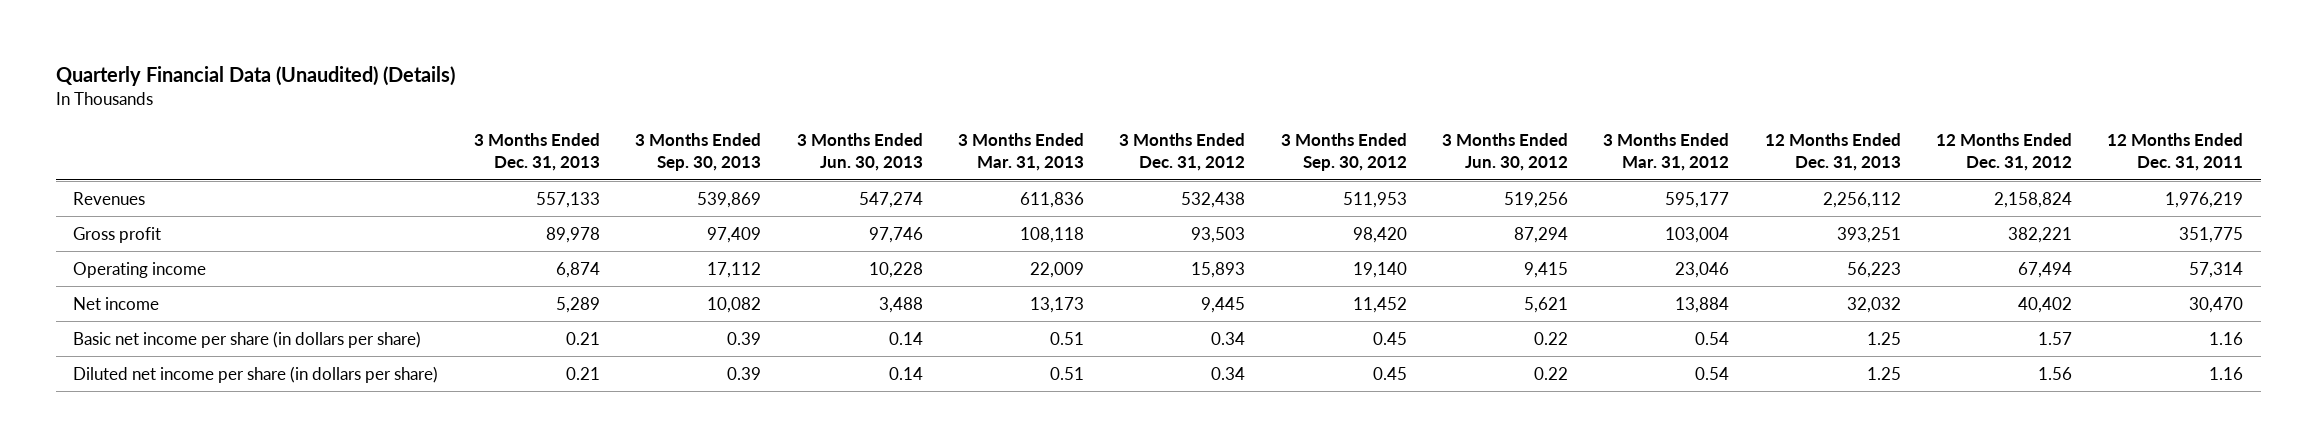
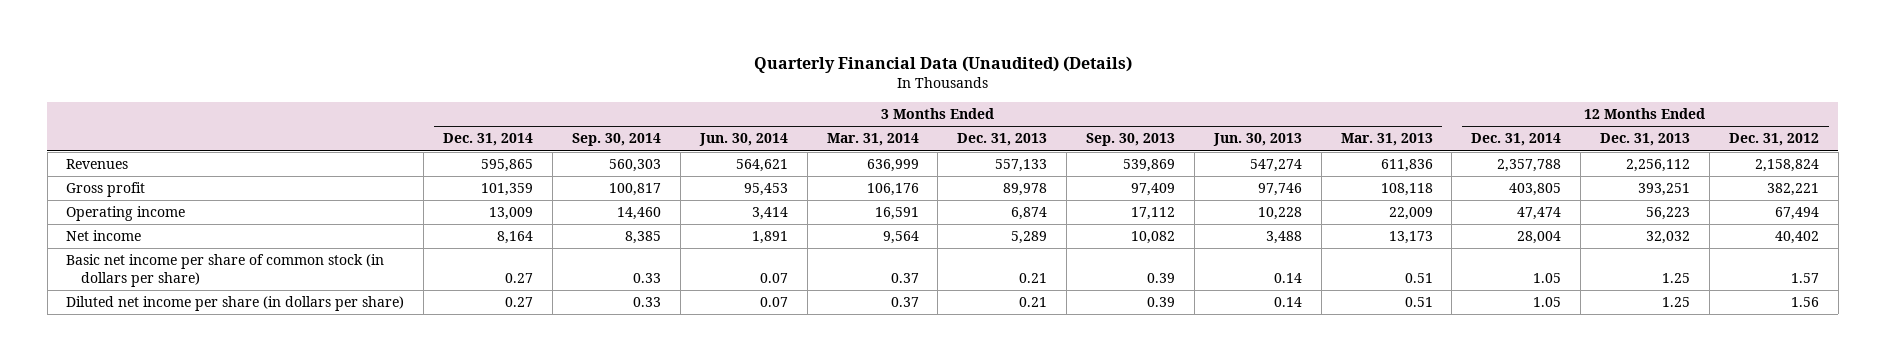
- | 3 Months Ended Dec. 31, 2013 | 3 Months Ended Sep. 30, 2013 | 3 Months Ended Jun. 30, 2013 | 3 Months Ended Mar. 31, 2013 | 3 Months Ended Dec. 31, 2012 | 3 Months Ended Sep. 30, 2012 | 3 Months Ended Jun. 30, 2012 | 3 Months Ended Mar. 31, 2012 | 12 Months Ended Dec. 31, 2013 | 12 Months Ended Dec. 31, 2012 | 12 Months Ended Dec. 31, 2011
+ | 3 Months Ended Dec. 31, 2014 | 3 Months Ended Sep. 30, 2014 | 3 Months Ended Jun. 30, 2014 | 3 Months Ended Mar. 31, 2014 | 3 Months Ended Dec. 31, 2013 | 3 Months Ended Sep. 30, 2013 | 3 Months Ended Jun. 30, 2013 | 3 Months Ended Mar. 31, 2013 | 12 Months Ended Dec. 31, 2014 | 12 Months Ended Dec. 31, 2013 | 12 Months Ended Dec. 31, 2012
- Basic net income per share (in dollars per share) | 0.21 | 0.39 | 0.14 | 0.51 | 0.34 | 0.45 | 0.22 | 0.54 | 1.25 | 1.57 | 1.16
+ Basic net income per share of common stock (in dollars per share) | 0.27 | 0.33 | 0.07 | 0.37 | 0.21 | 0.39 | 0.14 | 0.51 | 1.05 | 1.25 | 1.57

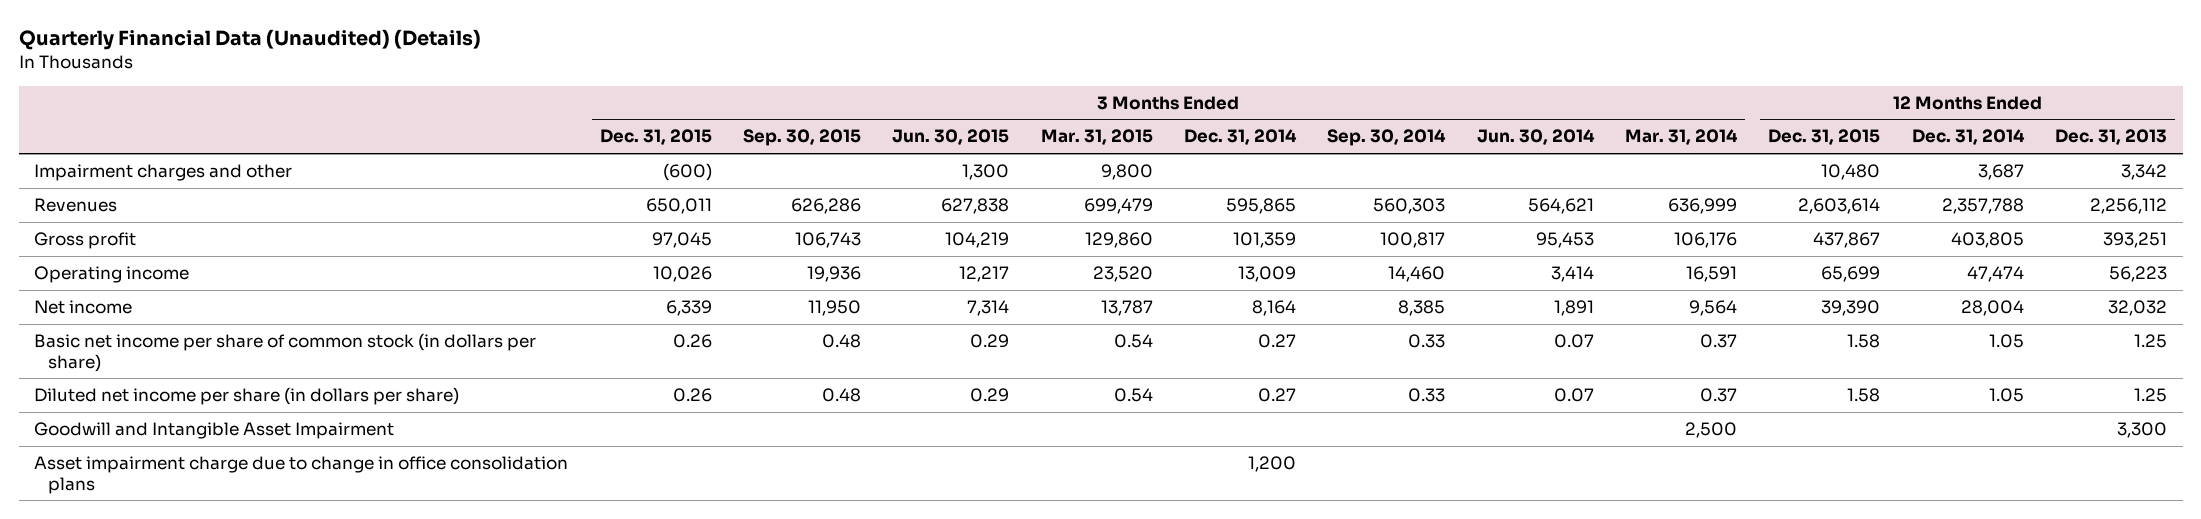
- | 3 Months Ended Dec. 31, 2014 | 3 Months Ended Sep. 30, 2014 | 3 Months Ended Jun. 30, 2014 | 3 Months Ended Mar. 31, 2014 | 3 Months Ended Dec. 31, 2013 | 3 Months Ended Sep. 30, 2013 | 3 Months Ended Jun. 30, 2013 | 3 Months Ended Mar. 31, 2013 | 12 Months Ended Dec. 31, 2014 | 12 Months Ended Dec. 31, 2013 | 12 Months Ended Dec. 31, 2012
+ | 3 Months Ended Dec. 31, 2015 | 3 Months Ended Sep. 30, 2015 | 3 Months Ended Jun. 30, 2015 | 3 Months Ended Mar. 31, 2015 | 3 Months Ended Dec. 31, 2014 | 3 Months Ended Sep. 30, 2014 | 3 Months Ended Jun. 30, 2014 | 3 Months Ended Mar. 31, 2014 | 12 Months Ended Dec. 31, 2015 | 12 Months Ended Dec. 31, 2014 | 12 Months Ended Dec. 31, 2013
+ Impairment charges and other | (600) | | 1,300 | 9,800 | | | | | 10,480 | 3,687 | 3,342
+ Goodwill and Intangible Asset Impairment | | | | | | | | 2,500 | | | 3,300
+ Asset impairment charge due to change in office consolidation plans | | | | | 1,200 | | | | | |

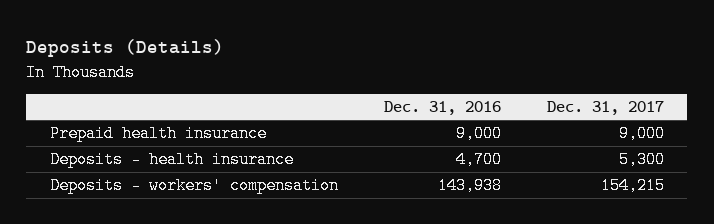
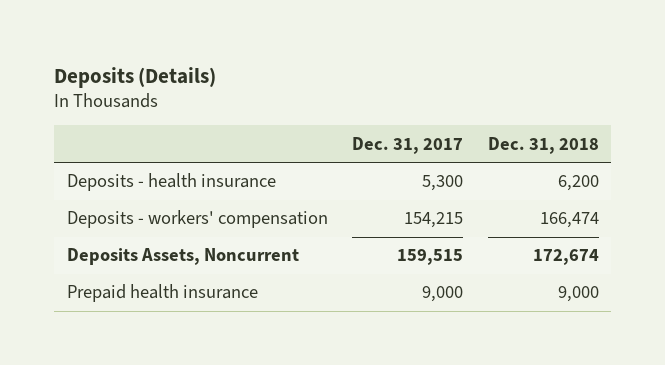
- | Dec. 31, 2016 | Dec. 31, 2017
+ | Dec. 31, 2017 | Dec. 31, 2018
+ Deposits Assets, Noncurrent | 159,515 | 172,674
moved down: Prepaid health insurance | 9,000 | 9,000

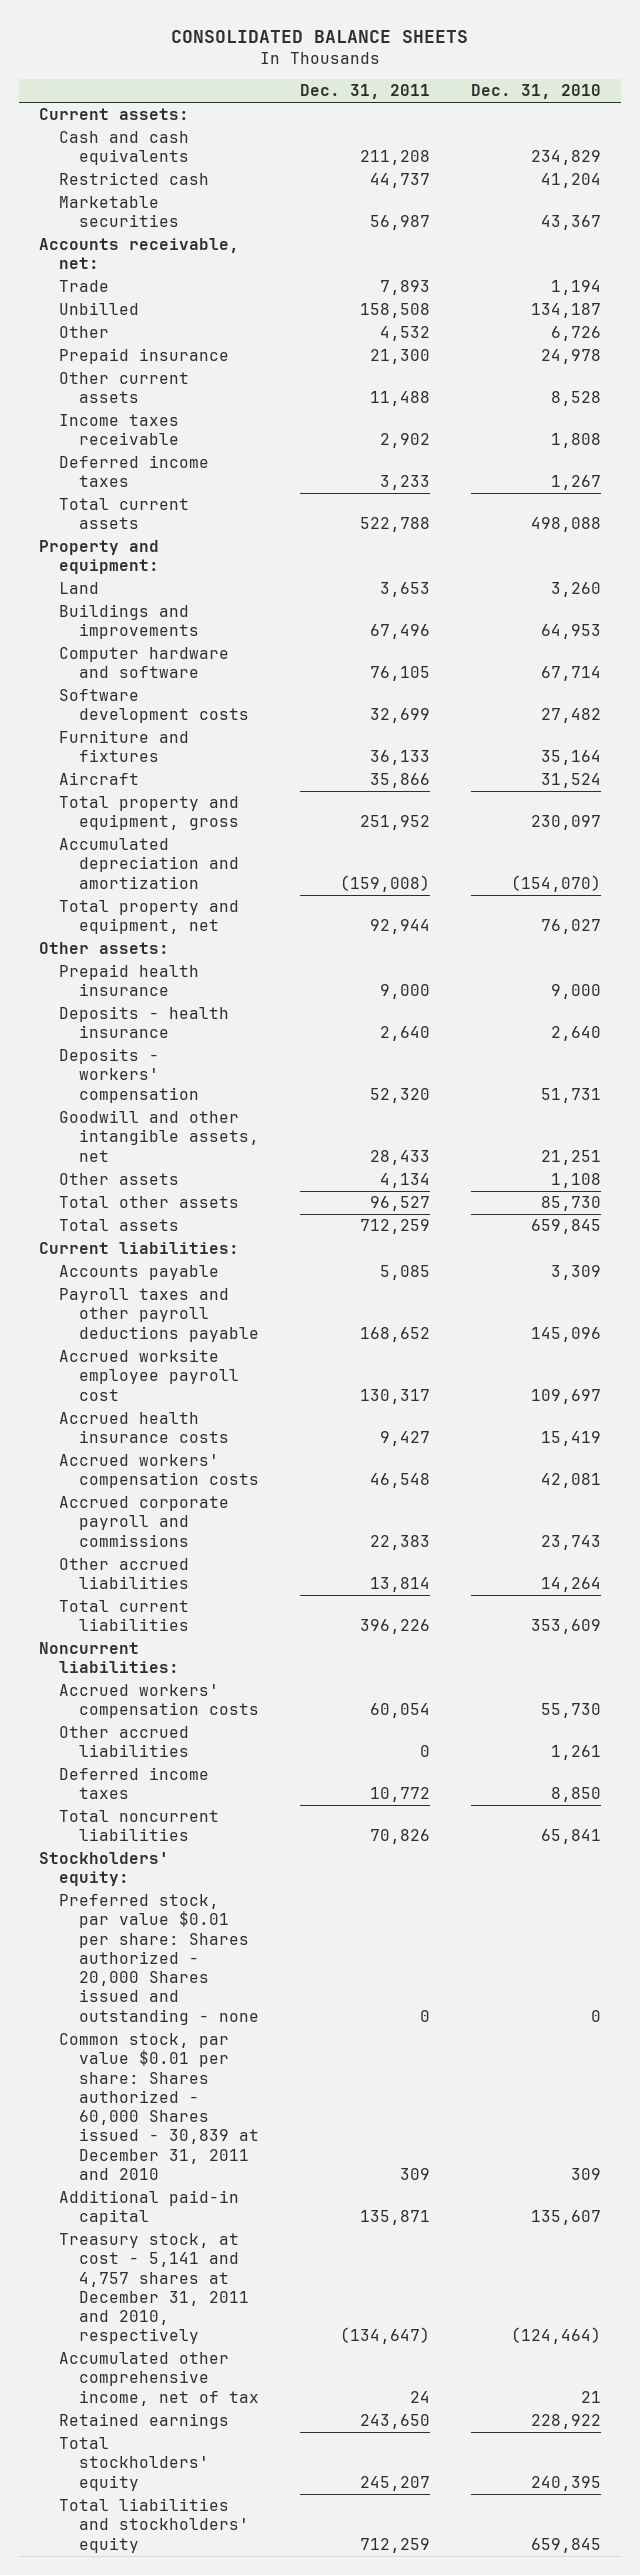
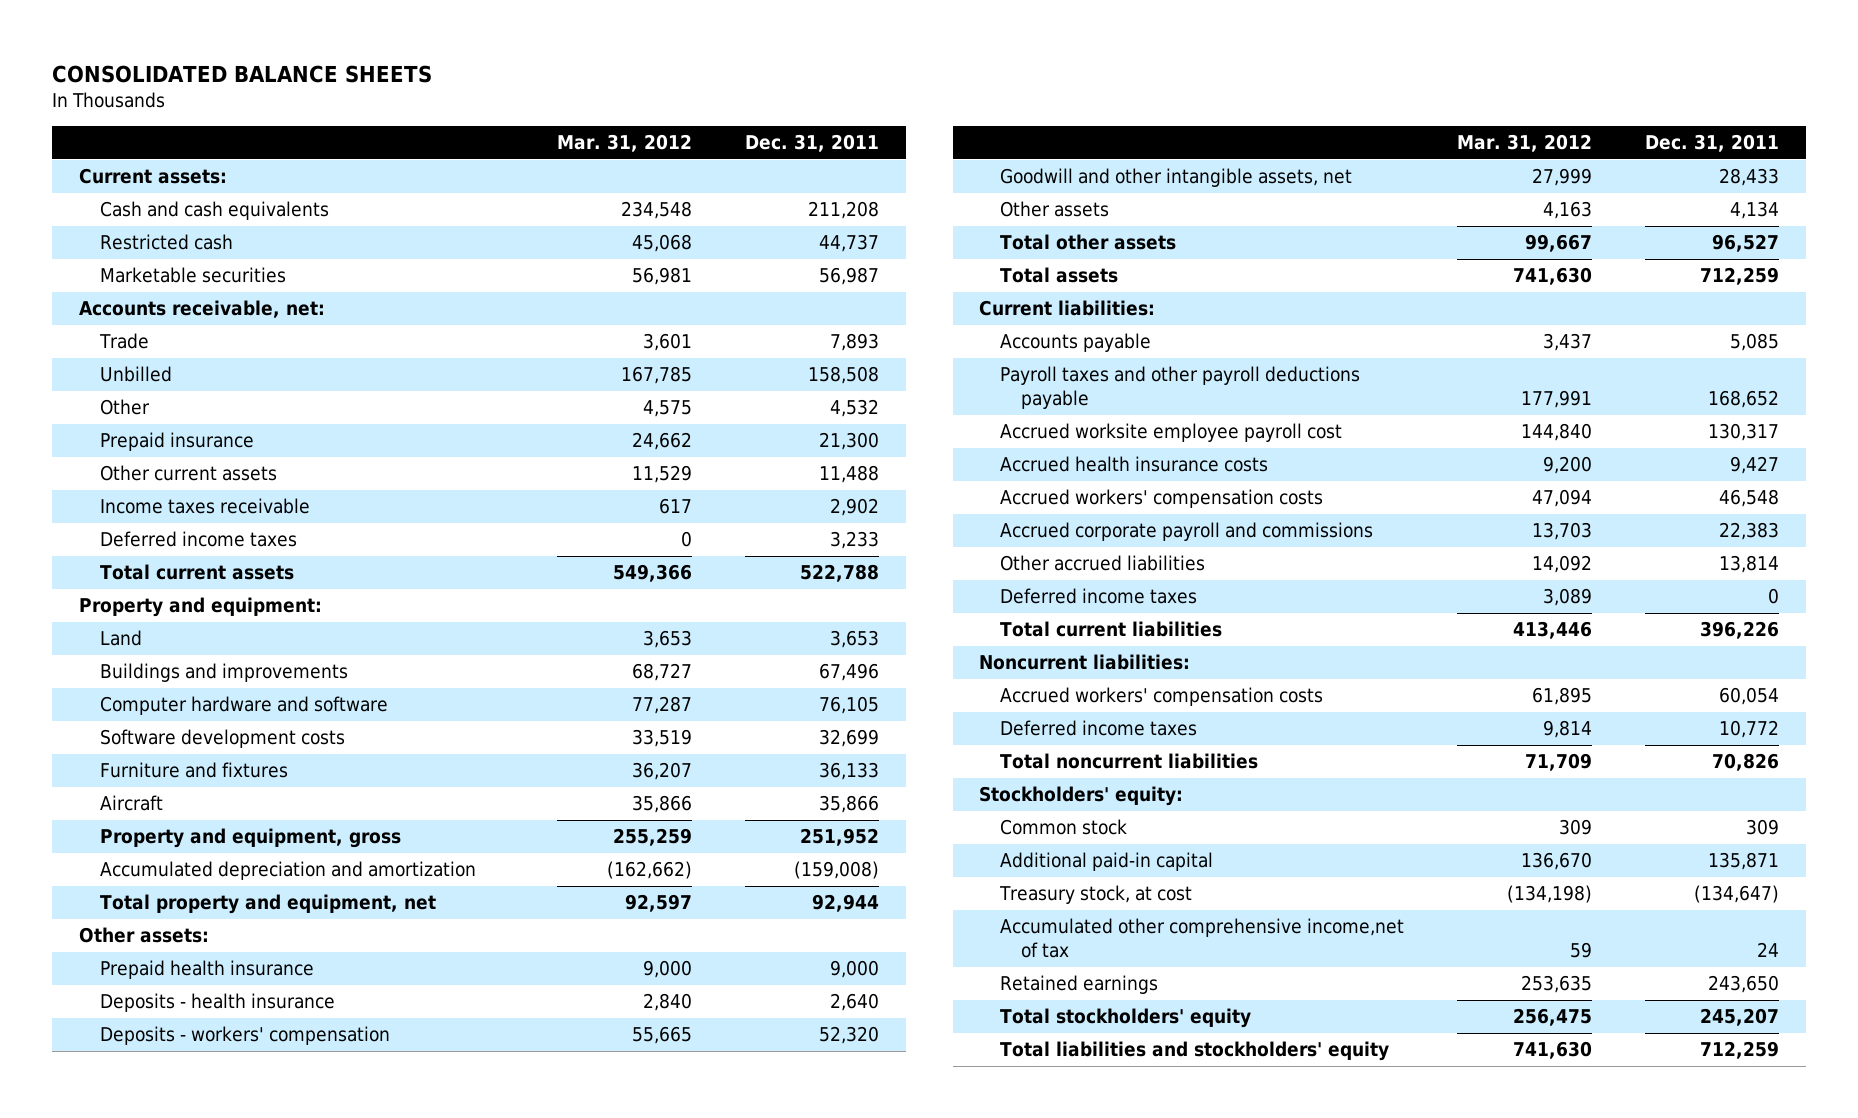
- | Dec. 31, 2011 | Dec. 31, 2010
+ | Mar. 31, 2012 | Dec. 31, 2011
- Total property and equipment, gross | 251,952 | 230,097
+ Property and equipment, gross | 255,259 | 251,952
+ Deferred income taxes | 3,089 | 0
- Other accrued liabilities | 0 | 1,261
- Preferred stock, par value $0.01 per share: Shares authorized - 20,000 Shares issued and outstanding - none | 0 | 0
- Common stock, par value $0.01 per share: Shares authorized - 60,000 Shares issued - 30,839 at December 31, 2011 and 2010 | 309 | 309
+ Common stock | 309 | 309
- Treasury stock, at cost - 5,141 and 4,757 shares at December 31, 2011 and 2010, respectively | (134,647) | (124,464)
- Accumulated other comprehensive income, net of tax | 24 | 21
+ Treasury stock, at cost | (134,198) | (134,647)
+ Accumulated other comprehensive income,net of tax | 59 | 24

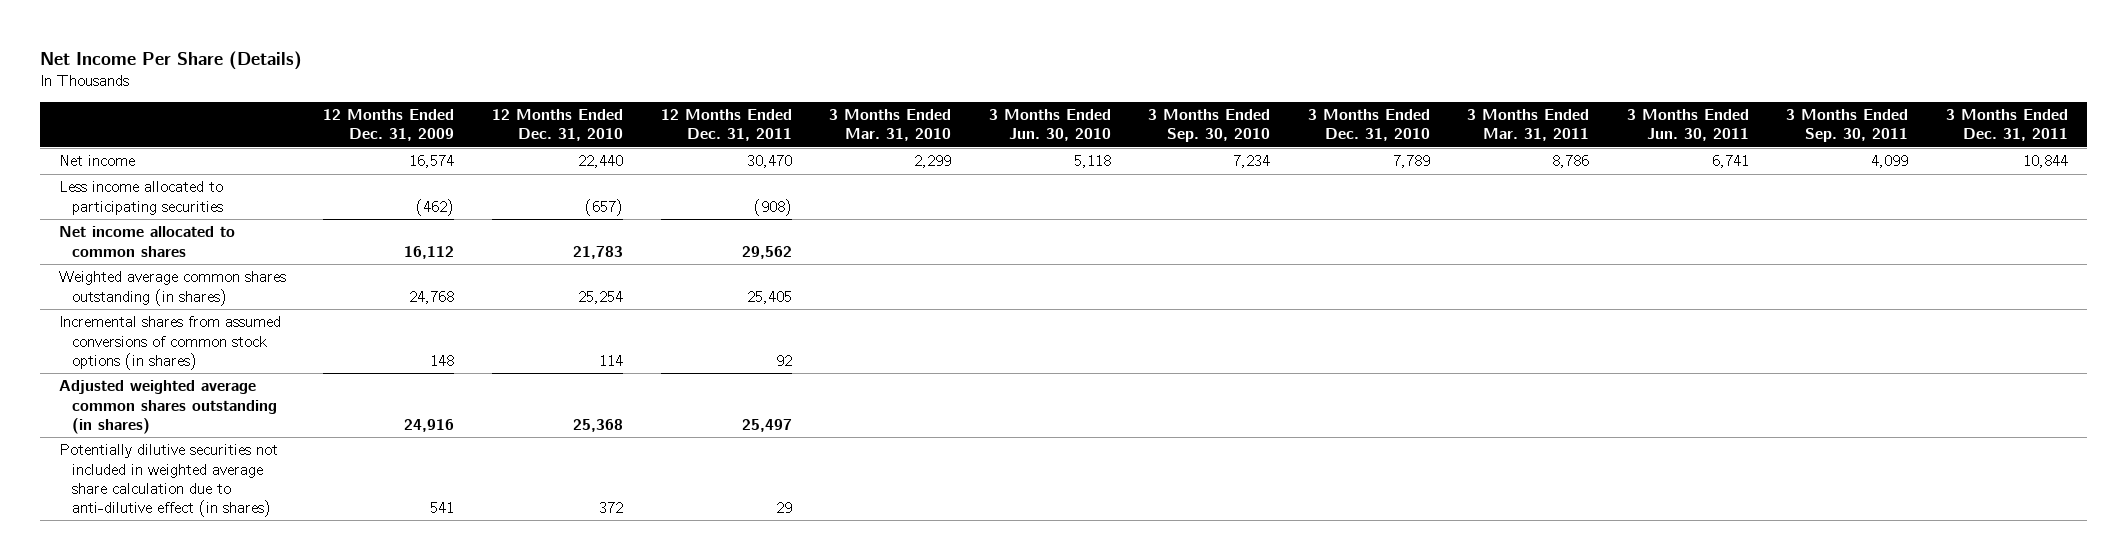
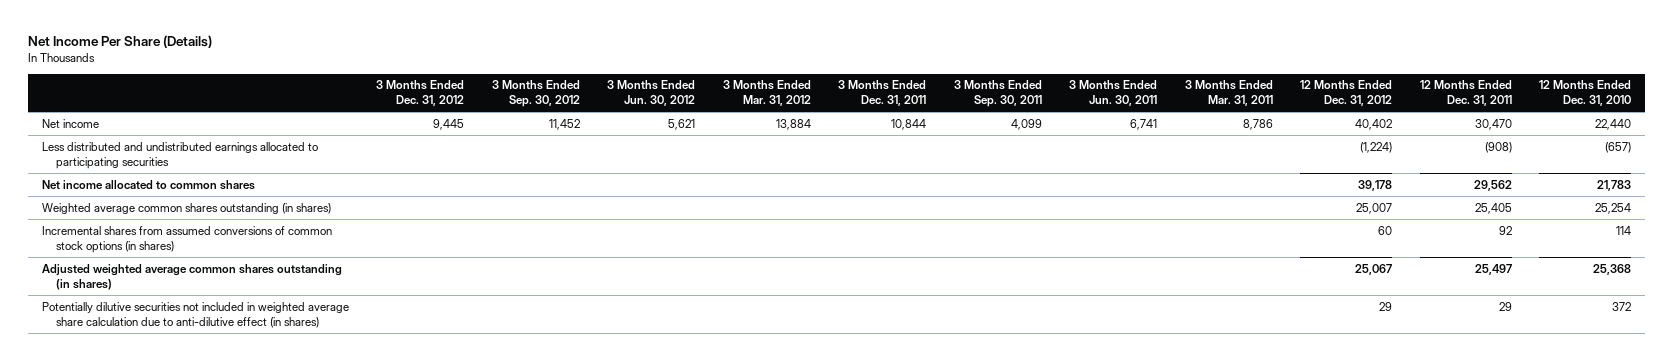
- | 12 Months Ended Dec. 31, 2009 | 12 Months Ended Dec. 31, 2010 | 12 Months Ended Dec. 31, 2011 | 3 Months Ended Mar. 31, 2010 | 3 Months Ended Jun. 30, 2010 | 3 Months Ended Sep. 30, 2010 | 3 Months Ended Dec. 31, 2010 | 3 Months Ended Mar. 31, 2011 | 3 Months Ended Jun. 30, 2011 | 3 Months Ended Sep. 30, 2011 | 3 Months Ended Dec. 31, 2011
+ | 3 Months Ended Dec. 31, 2012 | 3 Months Ended Sep. 30, 2012 | 3 Months Ended Jun. 30, 2012 | 3 Months Ended Mar. 31, 2012 | 3 Months Ended Dec. 31, 2011 | 3 Months Ended Sep. 30, 2011 | 3 Months Ended Jun. 30, 2011 | 3 Months Ended Mar. 31, 2011 | 12 Months Ended Dec. 31, 2012 | 12 Months Ended Dec. 31, 2011 | 12 Months Ended Dec. 31, 2010
- Less income allocated to participating securities | (462) | (657) | (908) | | | | | | | |
+ Less distributed and undistributed earnings allocated to participating securities | | | | | | | | | (1,224) | (908) | (657)

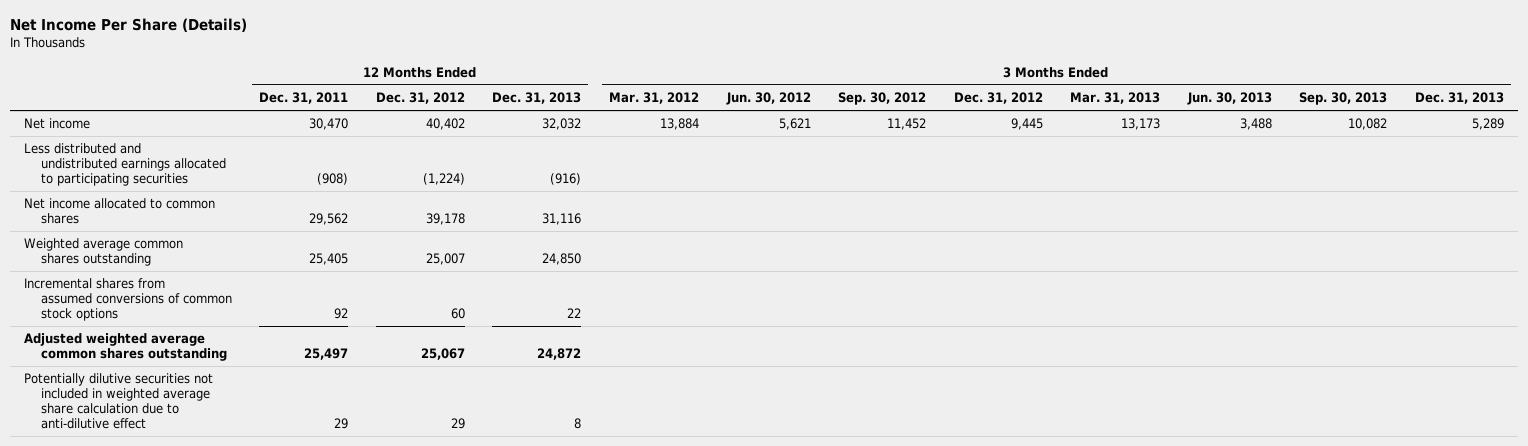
- | 3 Months Ended Dec. 31, 2012 | 3 Months Ended Sep. 30, 2012 | 3 Months Ended Jun. 30, 2012 | 3 Months Ended Mar. 31, 2012 | 3 Months Ended Dec. 31, 2011 | 3 Months Ended Sep. 30, 2011 | 3 Months Ended Jun. 30, 2011 | 3 Months Ended Mar. 31, 2011 | 12 Months Ended Dec. 31, 2012 | 12 Months Ended Dec. 31, 2011 | 12 Months Ended Dec. 31, 2010
+ | 12 Months Ended Dec. 31, 2011 | 12 Months Ended Dec. 31, 2012 | 12 Months Ended Dec. 31, 2013 | 3 Months Ended Mar. 31, 2012 | 3 Months Ended Jun. 30, 2012 | 3 Months Ended Sep. 30, 2012 | 3 Months Ended Dec. 31, 2012 | 3 Months Ended Mar. 31, 2013 | 3 Months Ended Jun. 30, 2013 | 3 Months Ended Sep. 30, 2013 | 3 Months Ended Dec. 31, 2013
- Weighted average common shares outstanding (in shares) | | | | | | | | | 25,007 | 25,405 | 25,254
- Incremental shares from assumed conversions of common stock options (in shares) | | | | | | | | | 60 | 92 | 114
- Adjusted weighted average common shares outstanding (in shares) | | | | | | | | | 25,067 | 25,497 | 25,368
- Potentially dilutive securities not included in weighted average share calculation due to anti-dilutive effect (in shares) | | | | | | | | | 29 | 29 | 372
+ Weighted average common shares outstanding | 25,405 | 25,007 | 24,850 | | | | | | | |
+ Incremental shares from assumed conversions of common stock options | 92 | 60 | 22 | | | | | | | |
+ Adjusted weighted average common shares outstanding | 25,497 | 25,067 | 24,872 | | | | | | | |
+ Potentially dilutive securities not included in weighted average share calculation due to anti-dilutive effect | 29 | 29 | 8 | | | | | | | |

